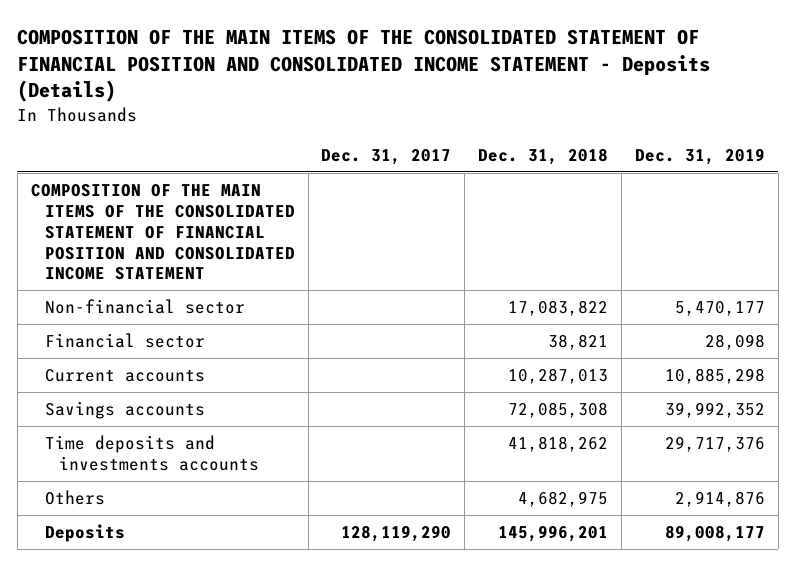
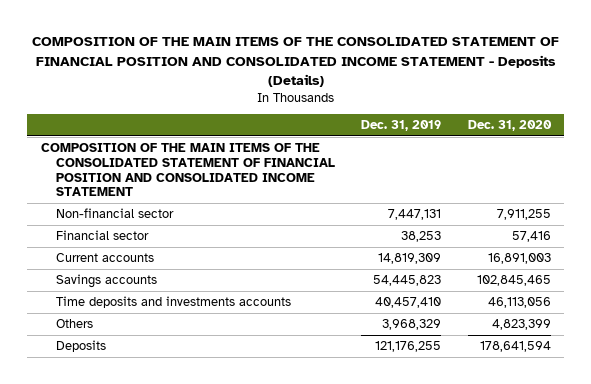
- | Dec. 31, 2017 | Dec. 31, 2018 | Dec. 31, 2019
+ | Dec. 31, 2019 | Dec. 31, 2020
- Non-financial sector | | 17,083,822 | 5,470,177
- Financial sector | | 38,821 | 28,098
- Current accounts | | 10,287,013 | 10,885,298
- Savings accounts | | 72,085,308 | 39,992,352
- Time deposits and investments accounts | | 41,818,262 | 29,717,376
- Others | | 4,682,975 | 2,914,876
- Deposits | 128,119,290 | 145,996,201 | 89,008,177
+ Non-financial sector | 7,447,131 | 7,911,255
+ Financial sector | 38,253 | 57,416
+ Current accounts | 14,819,309 | 16,891,003
+ Savings accounts | 54,445,823 | 102,845,465
+ Time deposits and investments accounts | 40,457,410 | 46,113,056
+ Others | 3,968,329 | 4,823,399
+ Deposits | 121,176,255 | 178,641,594

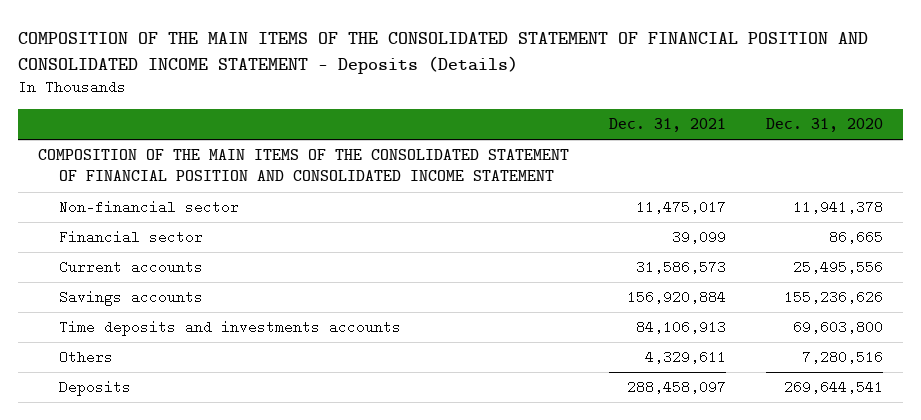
- | Dec. 31, 2019 | Dec. 31, 2020
+ | Dec. 31, 2021 | Dec. 31, 2020
- Non-financial sector | 7,447,131 | 7,911,255
- Financial sector | 38,253 | 57,416
- Current accounts | 14,819,309 | 16,891,003
- Savings accounts | 54,445,823 | 102,845,465
- Time deposits and investments accounts | 40,457,410 | 46,113,056
- Others | 3,968,329 | 4,823,399
- Deposits | 121,176,255 | 178,641,594
+ Non-financial sector | 11,475,017 | 11,941,378
+ Financial sector | 39,099 | 86,665
+ Current accounts | 31,586,573 | 25,495,556
+ Savings accounts | 156,920,884 | 155,236,626
+ Time deposits and investments accounts | 84,106,913 | 69,603,800
+ Others | 4,329,611 | 7,280,516
+ Deposits | 288,458,097 | 269,644,541

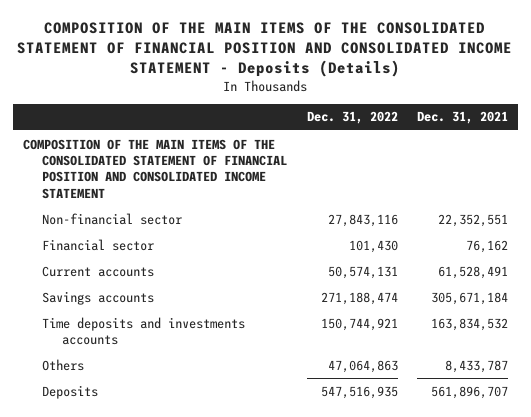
- | Dec. 31, 2021 | Dec. 31, 2020
+ | Dec. 31, 2022 | Dec. 31, 2021
- Non-financial sector | 11,475,017 | 11,941,378
- Financial sector | 39,099 | 86,665
- Current accounts | 31,586,573 | 25,495,556
- Savings accounts | 156,920,884 | 155,236,626
- Time deposits and investments accounts | 84,106,913 | 69,603,800
- Others | 4,329,611 | 7,280,516
- Deposits | 288,458,097 | 269,644,541
+ Non-financial sector | 27,843,116 | 22,352,551
+ Financial sector | 101,430 | 76,162
+ Current accounts | 50,574,131 | 61,528,491
+ Savings accounts | 271,188,474 | 305,671,184
+ Time deposits and investments accounts | 150,744,921 | 163,834,532
+ Others | 47,064,863 | 8,433,787
+ Deposits | 547,516,935 | 561,896,707

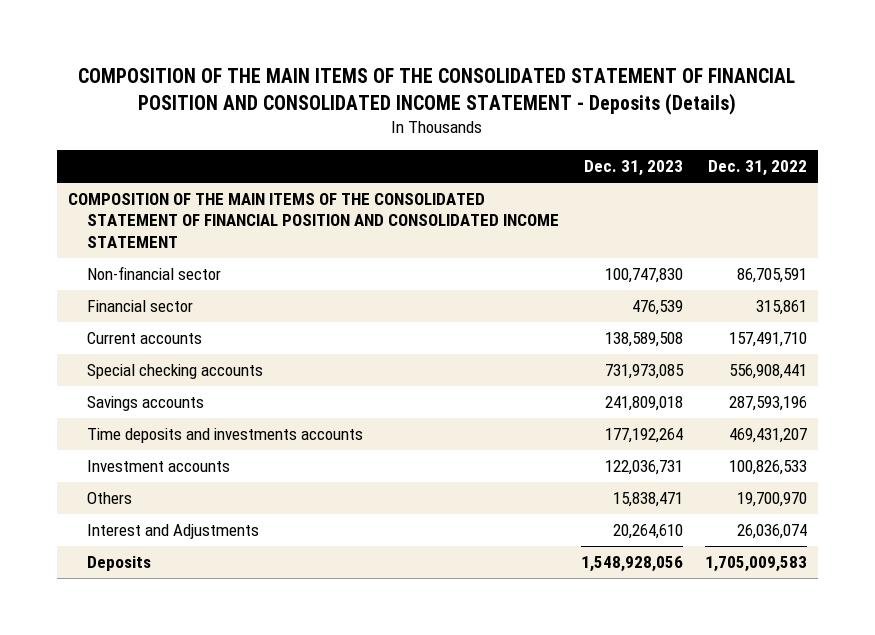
- | Dec. 31, 2022 | Dec. 31, 2021
+ | Dec. 31, 2023 | Dec. 31, 2022
- Non-financial sector | 27,843,116 | 22,352,551
- Financial sector | 101,430 | 76,162
- Current accounts | 50,574,131 | 61,528,491
- Savings accounts | 271,188,474 | 305,671,184
- Time deposits and investments accounts | 150,744,921 | 163,834,532
- Others | 47,064,863 | 8,433,787
- Deposits | 547,516,935 | 561,896,707
+ Non-financial sector | 100,747,830 | 86,705,591
+ Financial sector | 476,539 | 315,861
+ Current accounts | 138,589,508 | 157,491,710
+ Special checking accounts | 731,973,085 | 556,908,441
+ Savings accounts | 241,809,018 | 287,593,196
+ Time deposits and investments accounts | 177,192,264 | 469,431,207
+ Investment accounts | 122,036,731 | 100,826,533
+ Others | 15,838,471 | 19,700,970
+ Interest and Adjustments | 20,264,610 | 26,036,074
+ Deposits | 1,548,928,056 | 1,705,009,583

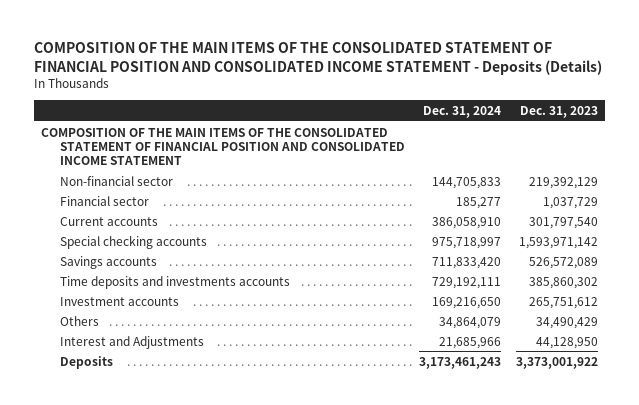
- | Dec. 31, 2023 | Dec. 31, 2022
+ | Dec. 31, 2024 | Dec. 31, 2023
- Non-financial sector | 100,747,830 | 86,705,591
- Financial sector | 476,539 | 315,861
- Current accounts | 138,589,508 | 157,491,710
- Special checking accounts | 731,973,085 | 556,908,441
- Savings accounts | 241,809,018 | 287,593,196
- Time deposits and investments accounts | 177,192,264 | 469,431,207
- Investment accounts | 122,036,731 | 100,826,533
- Others | 15,838,471 | 19,700,970
- Interest and Adjustments | 20,264,610 | 26,036,074
- Deposits | 1,548,928,056 | 1,705,009,583
+ Non-financial sector | 144,705,833 | 219,392,129
+ Financial sector | 185,277 | 1,037,729
+ Current accounts | 386,058,910 | 301,797,540
+ Special checking accounts | 975,718,997 | 1,593,971,142
+ Savings accounts | 711,833,420 | 526,572,089
+ Time deposits and investments accounts | 729,192,111 | 385,860,302
+ Investment accounts | 169,216,650 | 265,751,612
+ Others | 34,864,079 | 34,490,429
+ Interest and Adjustments | 21,685,966 | 44,128,950
+ Deposits | 3,173,461,243 | 3,373,001,922

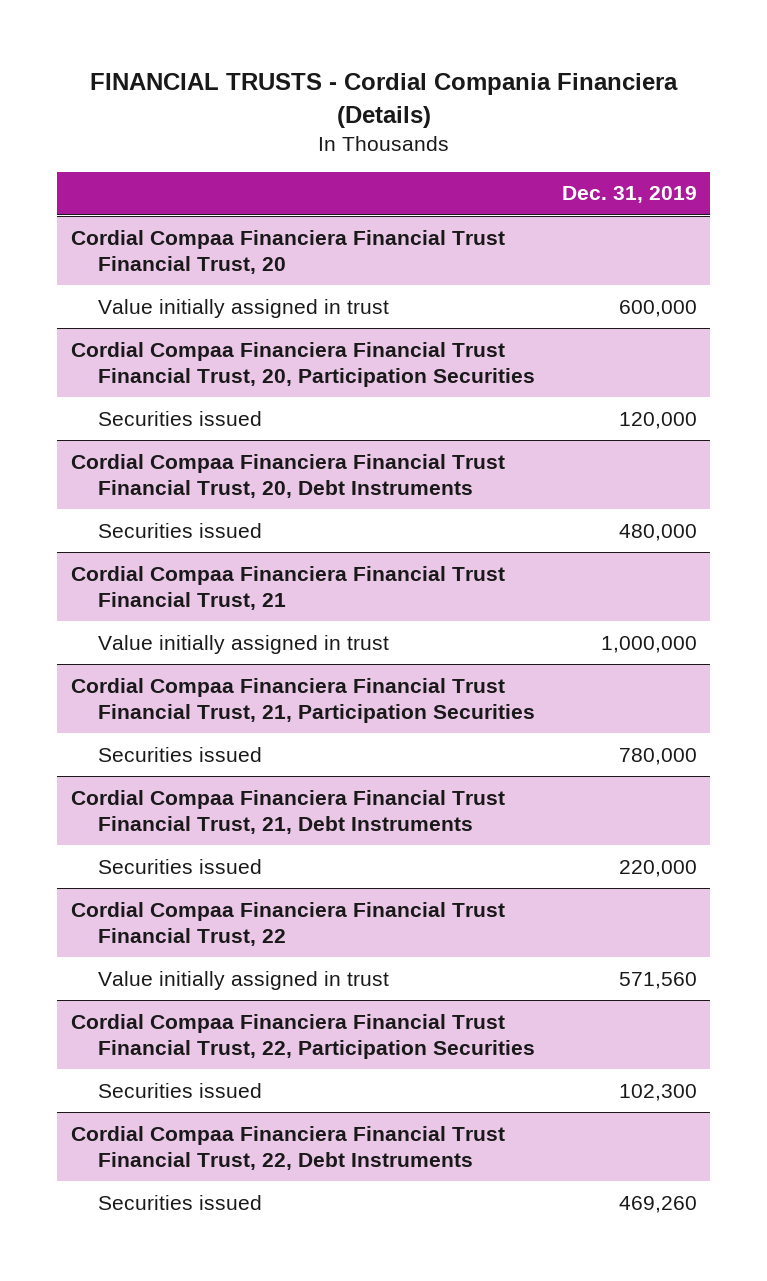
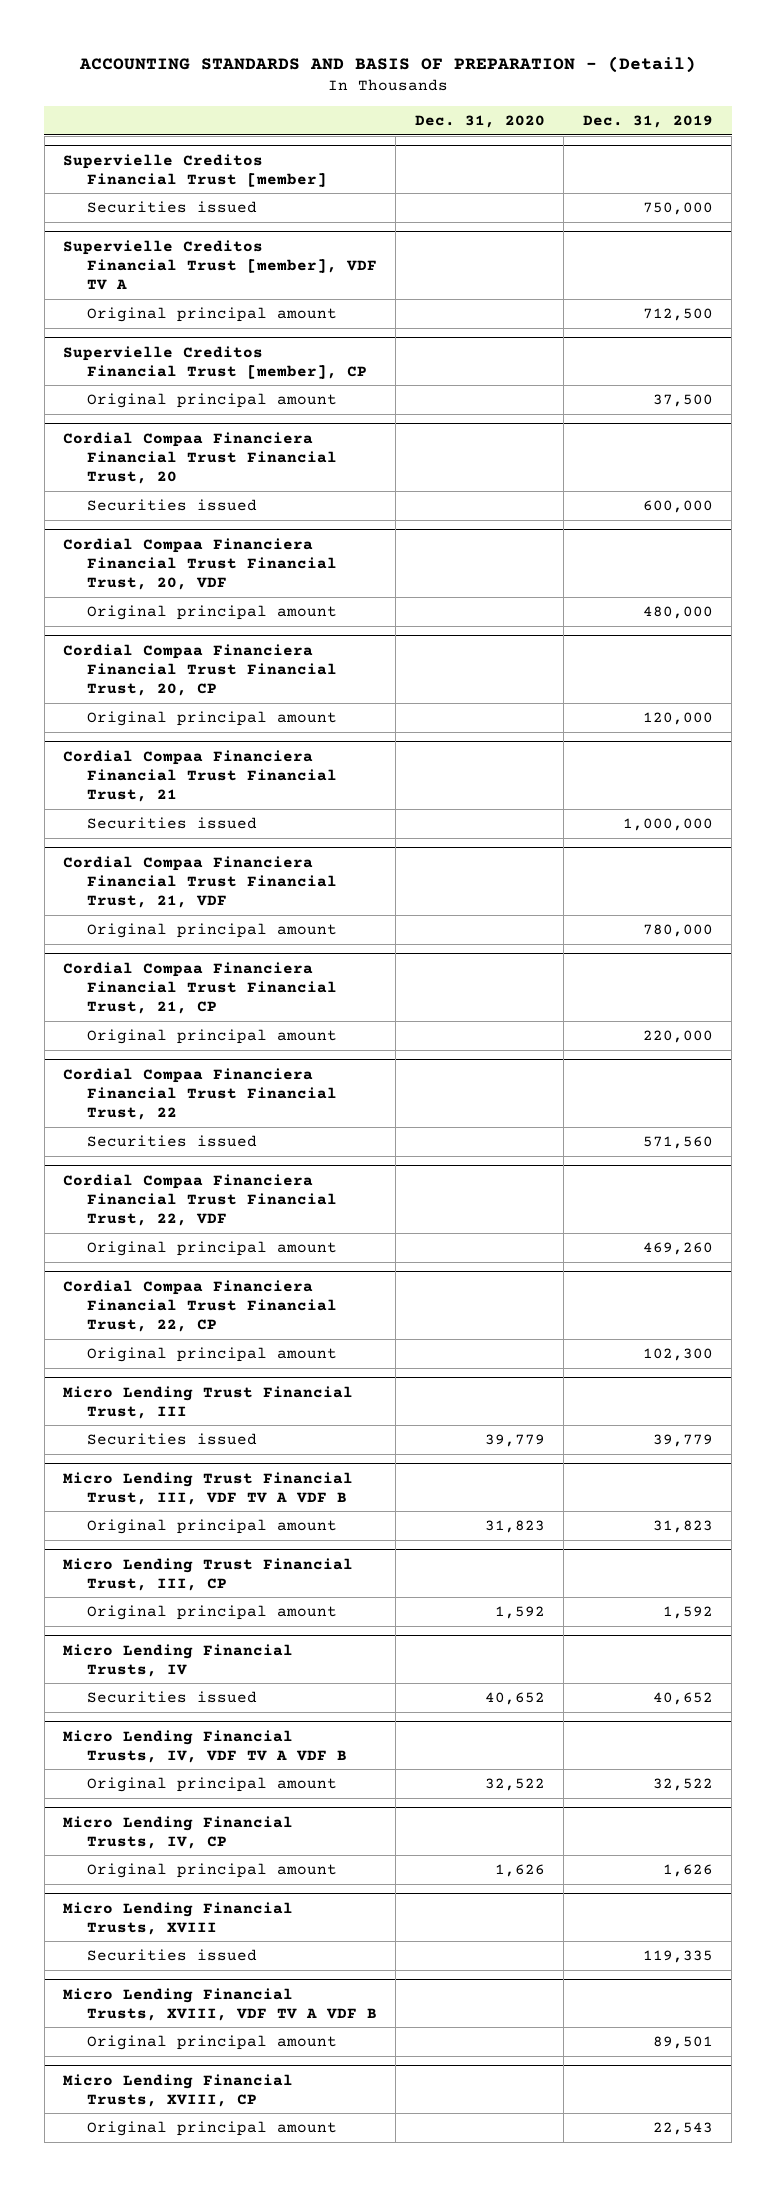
- FINANCIAL TRUSTS - Cordial Compania Financiera (Details)
+ ACCOUNTING STANDARDS AND BASIS OF PREPARATION - (Detail)
- | Dec. 31, 2019
+ | Dec. 31, 2020 | Dec. 31, 2019
+ Supervielle Creditos Financial Trust [member]
+ Securities issued | | 750,000
+ Supervielle Creditos Financial Trust [member], VDF TV A
+ Original principal amount | | 712,500
+ Supervielle Creditos Financial Trust [member], CP
+ Original principal amount | | 37,500
@ Cordial Compaa Financiera Financial Trust Financial Trust, 20
- Value initially assigned in trust | 600,000
- Cordial Compaa Financiera Financial Trust Financial Trust, 20, Participation Securities
- Securities issued | 120,000
- Cordial Compaa Financiera Financial Trust Financial Trust, 20, Debt Instruments
- Securities issued | 480,000
@ Cordial Compaa Financiera Financial Trust Financial Trust, 20
+ Securities issued | | 600,000
+ Cordial Compaa Financiera Financial Trust Financial Trust, 20, VDF
+ Original principal amount | | 480,000
+ Cordial Compaa Financiera Financial Trust Financial Trust, 20, CP
+ Original principal amount | | 120,000
@ Cordial Compaa Financiera Financial Trust Financial Trust, 21
- Value initially assigned in trust | 1,000,000
- Cordial Compaa Financiera Financial Trust Financial Trust, 21, Participation Securities
- Securities issued | 780,000
- Cordial Compaa Financiera Financial Trust Financial Trust, 21, Debt Instruments
- Securities issued | 220,000
@ Cordial Compaa Financiera Financial Trust Financial Trust, 21
+ Securities issued | | 1,000,000
+ Cordial Compaa Financiera Financial Trust Financial Trust, 21, VDF
+ Original principal amount | | 780,000
+ Cordial Compaa Financiera Financial Trust Financial Trust, 21, CP
+ Original principal amount | | 220,000
@ Cordial Compaa Financiera Financial Trust Financial Trust, 22
- Value initially assigned in trust | 571,560
- Cordial Compaa Financiera Financial Trust Financial Trust, 22, Participation Securities
- Securities issued | 102,300
- Cordial Compaa Financiera Financial Trust Financial Trust, 22, Debt Instruments
- Securities issued | 469,260
@ Cordial Compaa Financiera Financial Trust Financial Trust, 22
+ Securities issued | | 571,560
+ Cordial Compaa Financiera Financial Trust Financial Trust, 22, VDF
+ Original principal amount | | 469,260
+ Cordial Compaa Financiera Financial Trust Financial Trust, 22, CP
+ Original principal amount | | 102,300
+ Micro Lending Trust Financial Trust, III
+ Securities issued | 39,779 | 39,779
+ Micro Lending Trust Financial Trust, III, VDF TV A VDF B
+ Original principal amount | 31,823 | 31,823
+ Micro Lending Trust Financial Trust, III, CP
+ Original principal amount | 1,592 | 1,592
+ Micro Lending Financial Trusts, IV
+ Securities issued | 40,652 | 40,652
+ Micro Lending Financial Trusts, IV, VDF TV A VDF B
+ Original principal amount | 32,522 | 32,522
+ Micro Lending Financial Trusts, IV, CP
+ Original principal amount | 1,626 | 1,626
+ Micro Lending Financial Trusts, XVIII
+ Securities issued | | 119,335
+ Micro Lending Financial Trusts, XVIII, VDF TV A VDF B
+ Original principal amount | | 89,501
+ Micro Lending Financial Trusts, XVIII, CP
+ Original principal amount | | 22,543

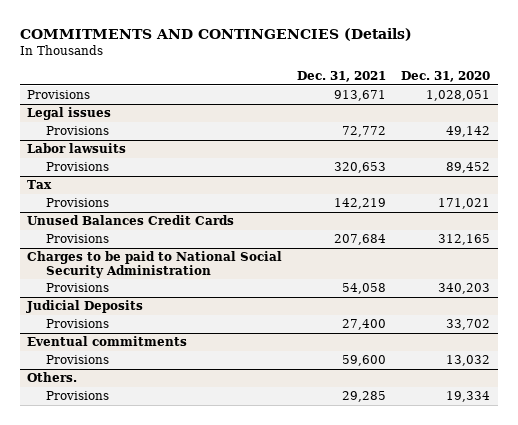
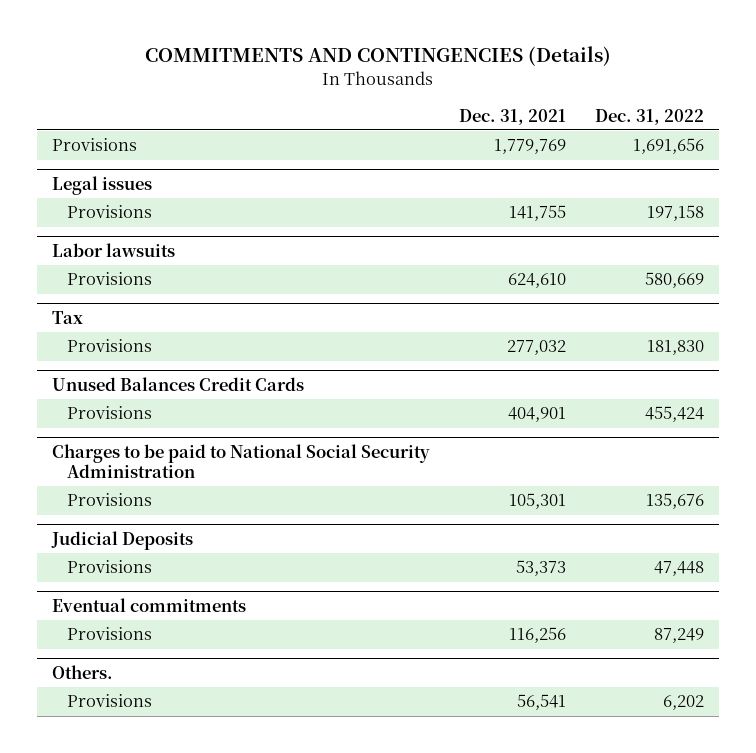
- | Dec. 31, 2021 | Dec. 31, 2020
+ | Dec. 31, 2021 | Dec. 31, 2022
- Provisions | 913,671 | 1,028,051
+ Provisions | 1,779,769 | 1,691,656
@ Legal issues
- Provisions | 72,772 | 49,142
+ Provisions | 141,755 | 197,158
@ Labor lawsuits
- Provisions | 320,653 | 89,452
+ Provisions | 624,610 | 580,669
@ Tax
- Provisions | 142,219 | 171,021
+ Provisions | 277,032 | 181,830
@ Unused Balances Credit Cards
- Provisions | 207,684 | 312,165
+ Provisions | 404,901 | 455,424
@ Charges to be paid to National Social Security Administration
- Provisions | 54,058 | 340,203
+ Provisions | 105,301 | 135,676
@ Judicial Deposits
- Provisions | 27,400 | 33,702
+ Provisions | 53,373 | 47,448
@ Eventual commitments
- Provisions | 59,600 | 13,032
+ Provisions | 116,256 | 87,249
@ Others.
- Provisions | 29,285 | 19,334
+ Provisions | 56,541 | 6,202

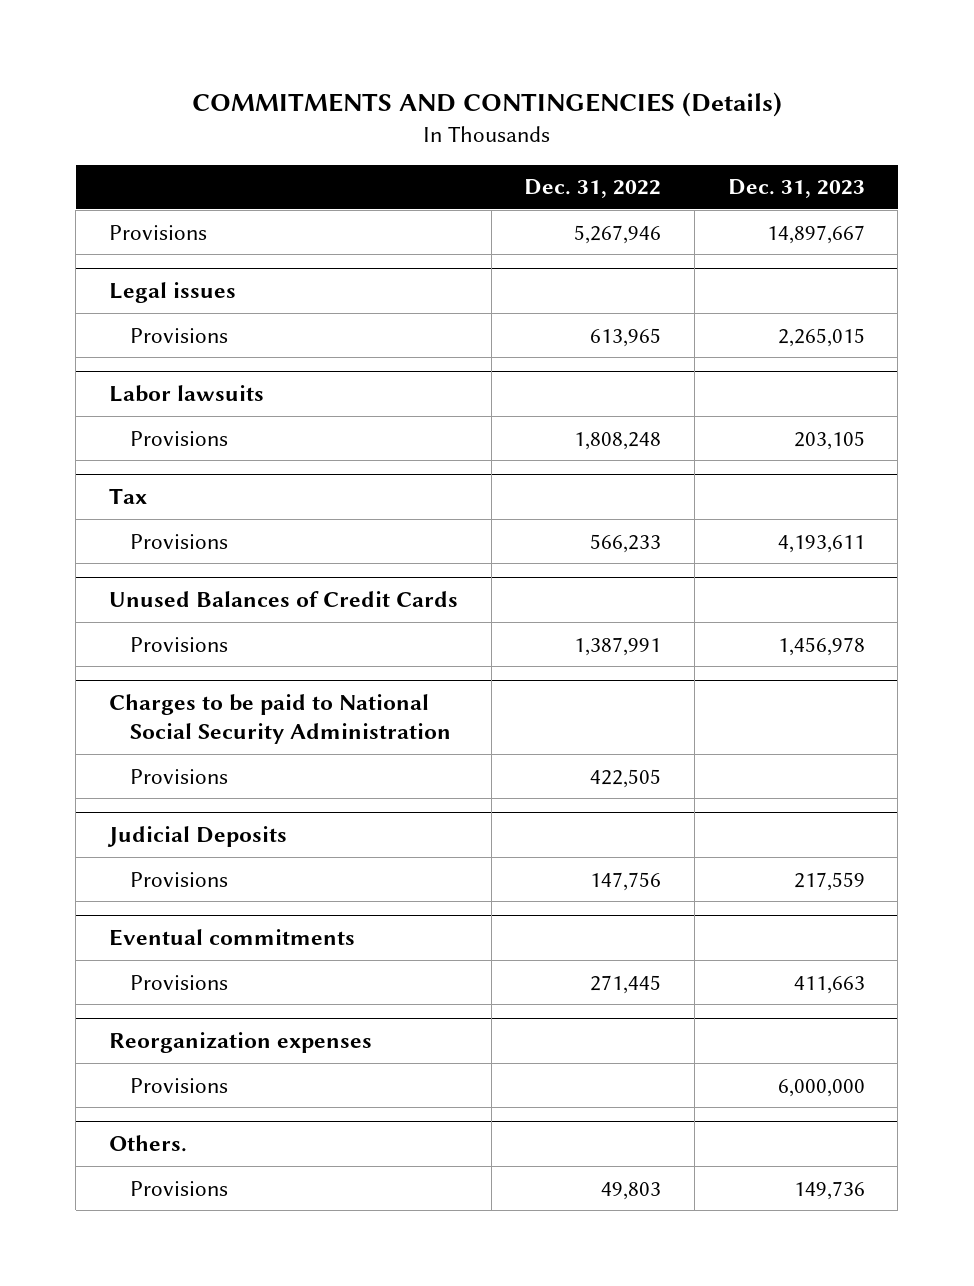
- | Dec. 31, 2021 | Dec. 31, 2022
+ | Dec. 31, 2022 | Dec. 31, 2023
- Provisions | 1,779,769 | 1,691,656
+ Provisions | 5,267,946 | 14,897,667
@ Legal issues
- Provisions | 141,755 | 197,158
+ Provisions | 613,965 | 2,265,015
@ Labor lawsuits
- Provisions | 624,610 | 580,669
+ Provisions | 1,808,248 | 203,105
@ Tax
- Provisions | 277,032 | 181,830
- Unused Balances Credit Cards
- Provisions | 404,901 | 455,424
@ Tax
+ Provisions | 566,233 | 4,193,611
+ Unused Balances of Credit Cards
+ Provisions | 1,387,991 | 1,456,978
@ Charges to be paid to National Social Security Administration
- Provisions | 105,301 | 135,676
+ Provisions | 422,505 |
@ Judicial Deposits
- Provisions | 53,373 | 47,448
+ Provisions | 147,756 | 217,559
@ Eventual commitments
- Provisions | 116,256 | 87,249
+ Provisions | 271,445 | 411,663
+ Reorganization expenses
+ Provisions | | 6,000,000
@ Others.
- Provisions | 56,541 | 6,202
+ Provisions | 49,803 | 149,736

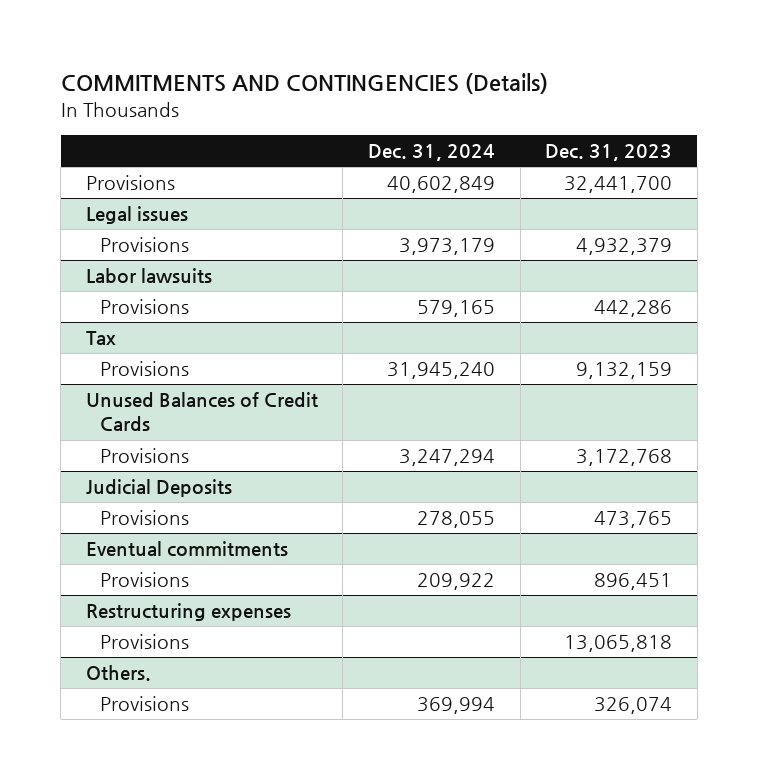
- | Dec. 31, 2022 | Dec. 31, 2023
+ | Dec. 31, 2024 | Dec. 31, 2023
- Provisions | 5,267,946 | 14,897,667
+ Provisions | 40,602,849 | 32,441,700
@ Legal issues
- Provisions | 613,965 | 2,265,015
+ Provisions | 3,973,179 | 4,932,379
@ Labor lawsuits
- Provisions | 1,808,248 | 203,105
+ Provisions | 579,165 | 442,286
@ Tax
- Provisions | 566,233 | 4,193,611
+ Provisions | 31,945,240 | 9,132,159
@ Unused Balances of Credit Cards
- Provisions | 1,387,991 | 1,456,978
- Charges to be paid to National Social Security Administration
- Provisions | 422,505 |
@ Unused Balances of Credit Cards
+ Provisions | 3,247,294 | 3,172,768
@ Judicial Deposits
- Provisions | 147,756 | 217,559
+ Provisions | 278,055 | 473,765
@ Eventual commitments
- Provisions | 271,445 | 411,663
- Reorganization expenses
- Provisions | | 6,000,000
@ Eventual commitments
+ Provisions | 209,922 | 896,451
+ Restructuring expenses
+ Provisions | | 13,065,818
@ Others.
- Provisions | 49,803 | 149,736
+ Provisions | 369,994 | 326,074

